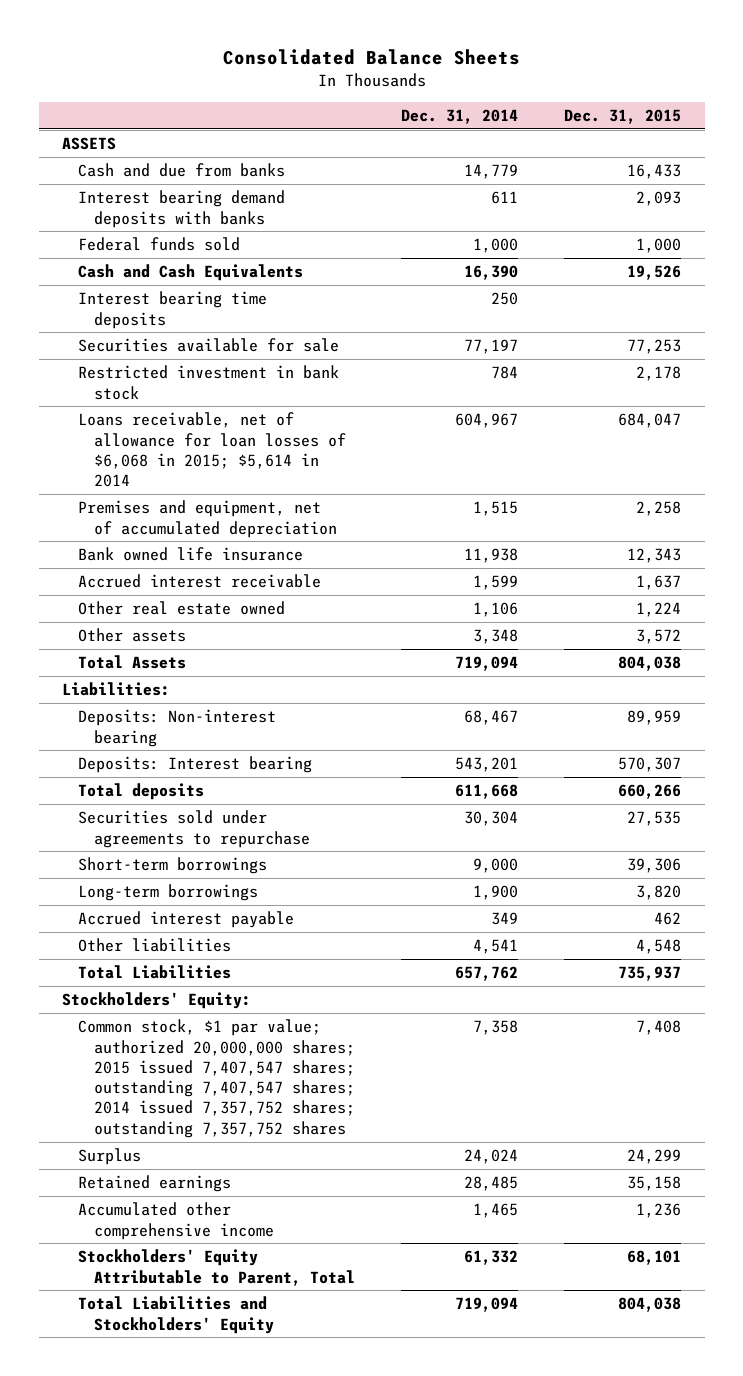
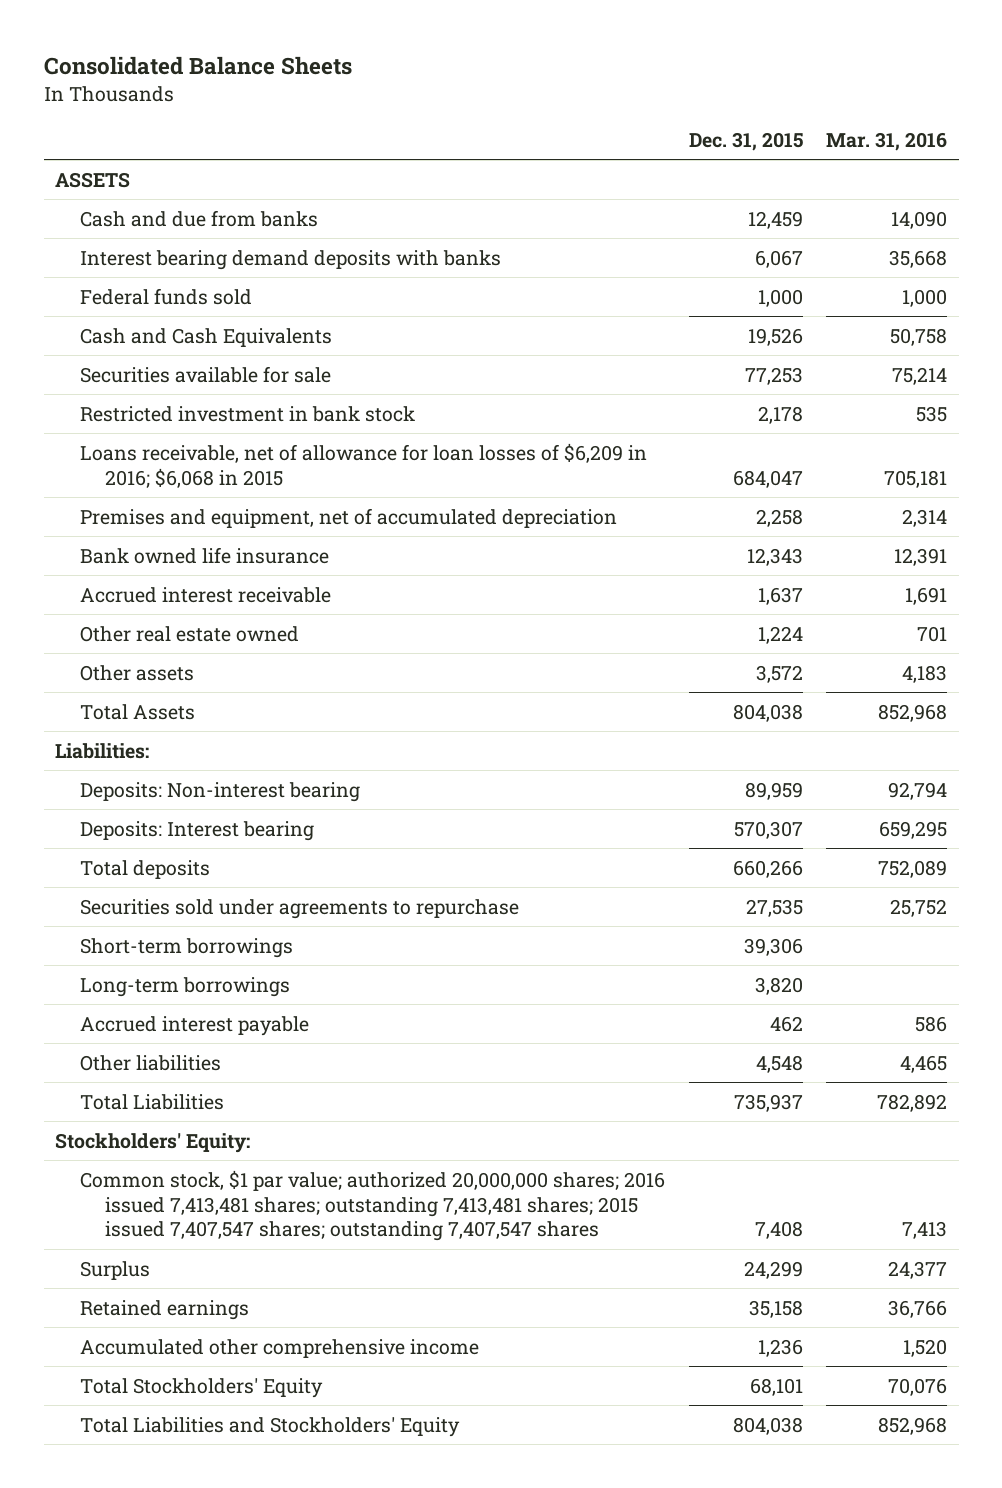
- | Dec. 31, 2014 | Dec. 31, 2015
+ | Dec. 31, 2015 | Mar. 31, 2016
- Cash and due from banks | 14,779 | 16,433
- Interest bearing demand deposits with banks | 611 | 2,093
+ Cash and due from banks | 12,459 | 14,090
+ Interest bearing demand deposits with banks | 6,067 | 35,668
- Interest bearing time deposits | 250 |
- Loans receivable, net of allowance for loan losses of $6,068 in 2015; $5,614 in 2014 | 604,967 | 684,047
+ Loans receivable, net of allowance for loan losses of $6,209 in 2016; $6,068 in 2015 | 684,047 | 705,181
- Common stock, $1 par value; authorized 20,000,000 shares; 2015 issued 7,407,547 shares; outstanding 7,407,547 shares; 2014 issued 7,357,752 shares; outstanding 7,357,752 shares | 7,358 | 7,408
+ Common stock, $1 par value; authorized 20,000,000 shares; 2016 issued 7,413,481 shares; outstanding 7,413,481 shares; 2015 issued 7,407,547 shares; outstanding 7,407,547 shares | 7,408 | 7,413
- Stockholders' Equity Attributable to Parent, Total | 61,332 | 68,101
+ Total Stockholders' Equity | 68,101 | 70,076

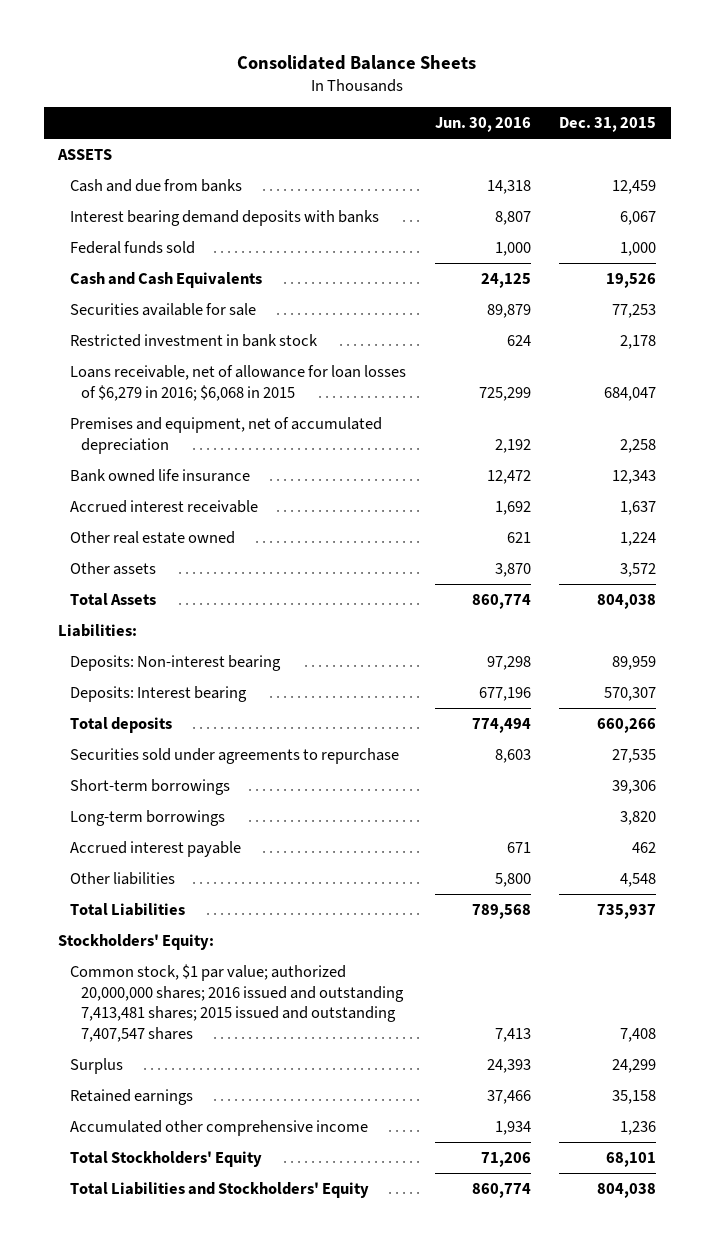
- | Dec. 31, 2015 | Mar. 31, 2016
+ | Jun. 30, 2016 | Dec. 31, 2015
- Loans receivable, net of allowance for loan losses of $6,209 in 2016; $6,068 in 2015 | 684,047 | 705,181
+ Loans receivable, net of allowance for loan losses of $6,279 in 2016; $6,068 in 2015 | 725,299 | 684,047
- Common stock, $1 par value; authorized 20,000,000 shares; 2016 issued 7,413,481 shares; outstanding 7,413,481 shares; 2015 issued 7,407,547 shares; outstanding 7,407,547 shares | 7,408 | 7,413
+ Common stock, $1 par value; authorized 20,000,000 shares; 2016 issued and outstanding 7,413,481 shares; 2015 issued and outstanding 7,407,547 shares | 7,413 | 7,408

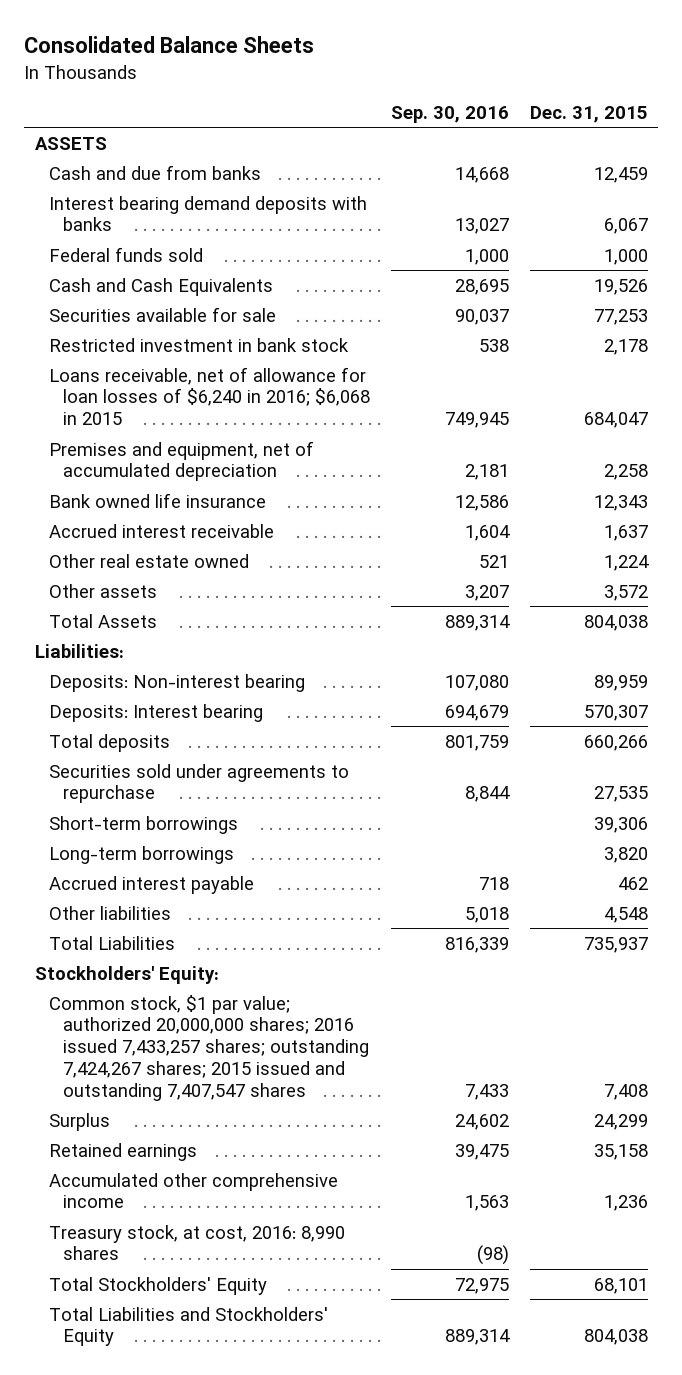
- | Jun. 30, 2016 | Dec. 31, 2015
+ | Sep. 30, 2016 | Dec. 31, 2015
- Loans receivable, net of allowance for loan losses of $6,279 in 2016; $6,068 in 2015 | 725,299 | 684,047
+ Loans receivable, net of allowance for loan losses of $6,240 in 2016; $6,068 in 2015 | 749,945 | 684,047
- Common stock, $1 par value; authorized 20,000,000 shares; 2016 issued and outstanding 7,413,481 shares; 2015 issued and outstanding 7,407,547 shares | 7,413 | 7,408
+ Common stock, $1 par value; authorized 20,000,000 shares; 2016 issued 7,433,257 shares; outstanding 7,424,267 shares; 2015 issued and outstanding 7,407,547 shares | 7,433 | 7,408
+ Treasury stock, at cost, 2016: 8,990 shares | (98) |

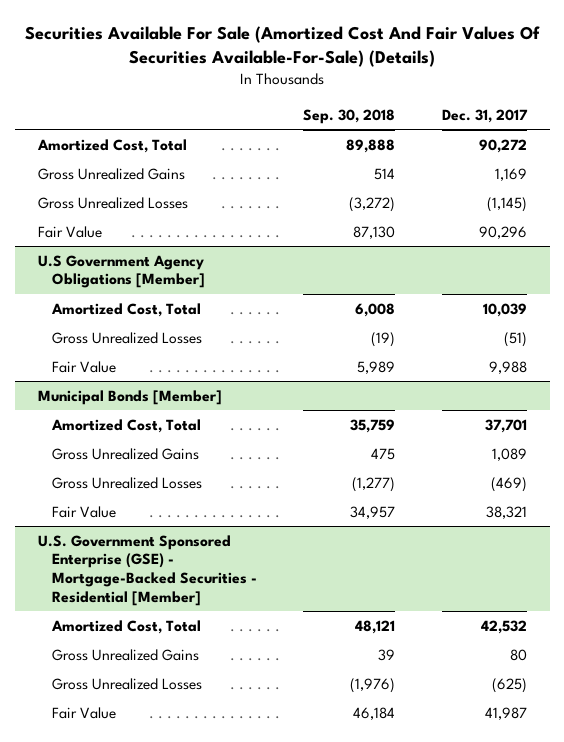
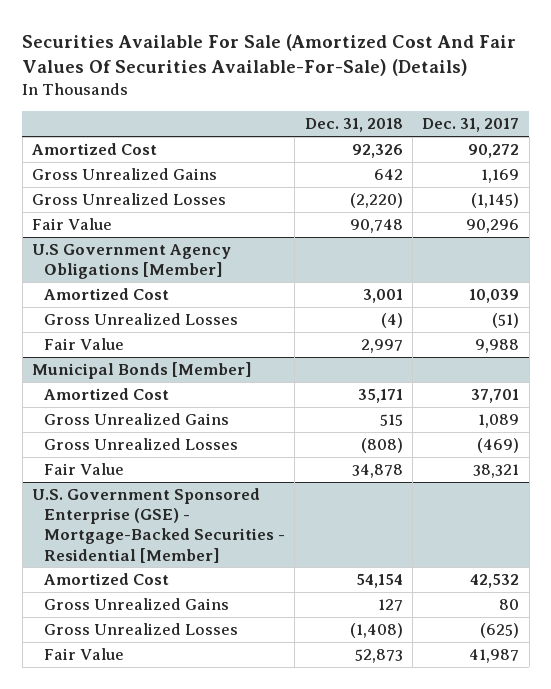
- | Sep. 30, 2018 | Dec. 31, 2017
+ | Dec. 31, 2018 | Dec. 31, 2017
- Amortized Cost, Total | 89,888 | 90,272
+ Amortized Cost | 92,326 | 90,272
@ U.S Government Agency Obligations [Member]
- Amortized Cost, Total | 6,008 | 10,039
+ Amortized Cost | 3,001 | 10,039
@ Municipal Bonds [Member]
- Amortized Cost, Total | 35,759 | 37,701
+ Amortized Cost | 35,171 | 37,701
@ U.S. Government Sponsored Enterprise (GSE) - Mortgage-Backed Securities - Residential [Member]
- Amortized Cost, Total | 48,121 | 42,532
+ Amortized Cost | 54,154 | 42,532

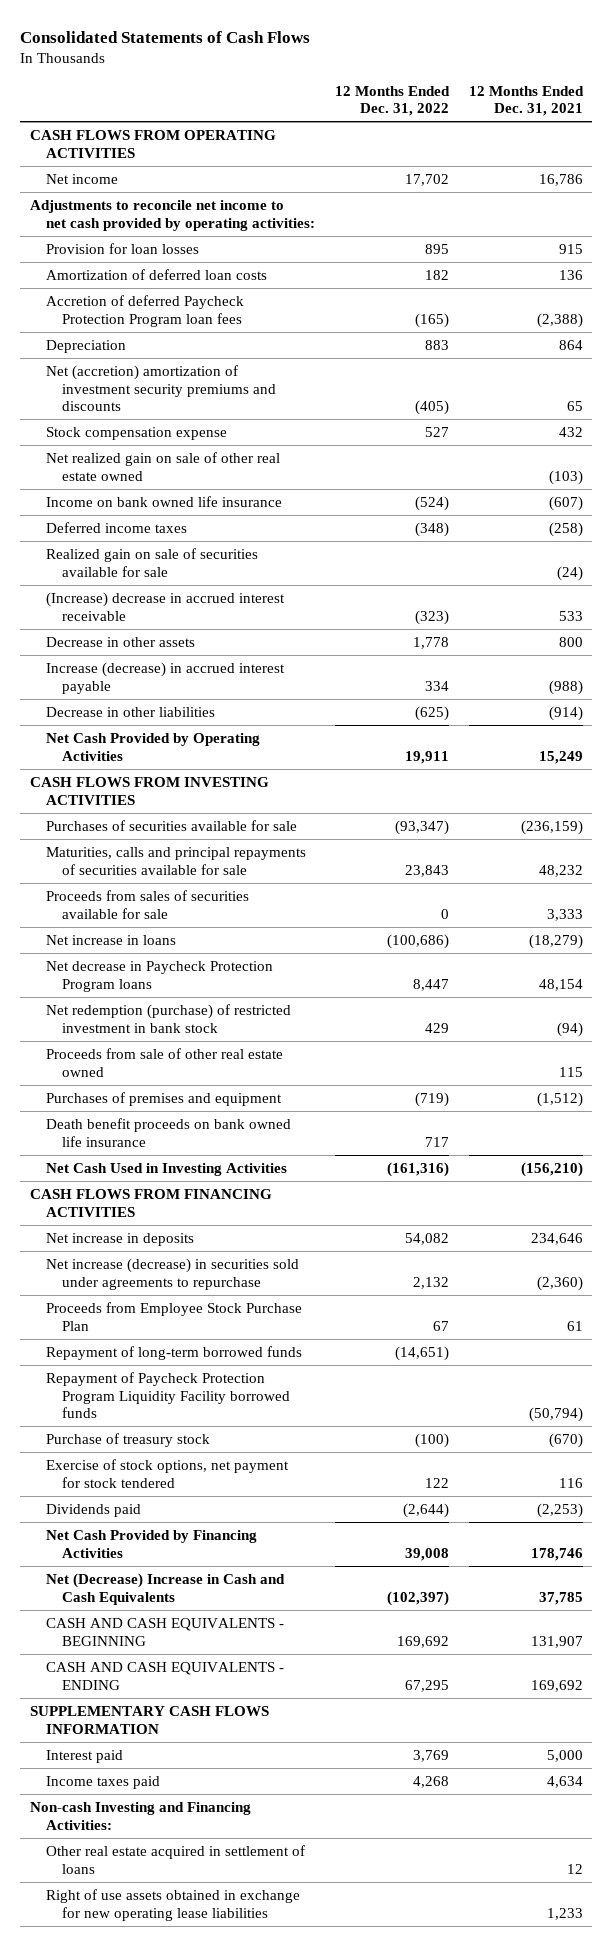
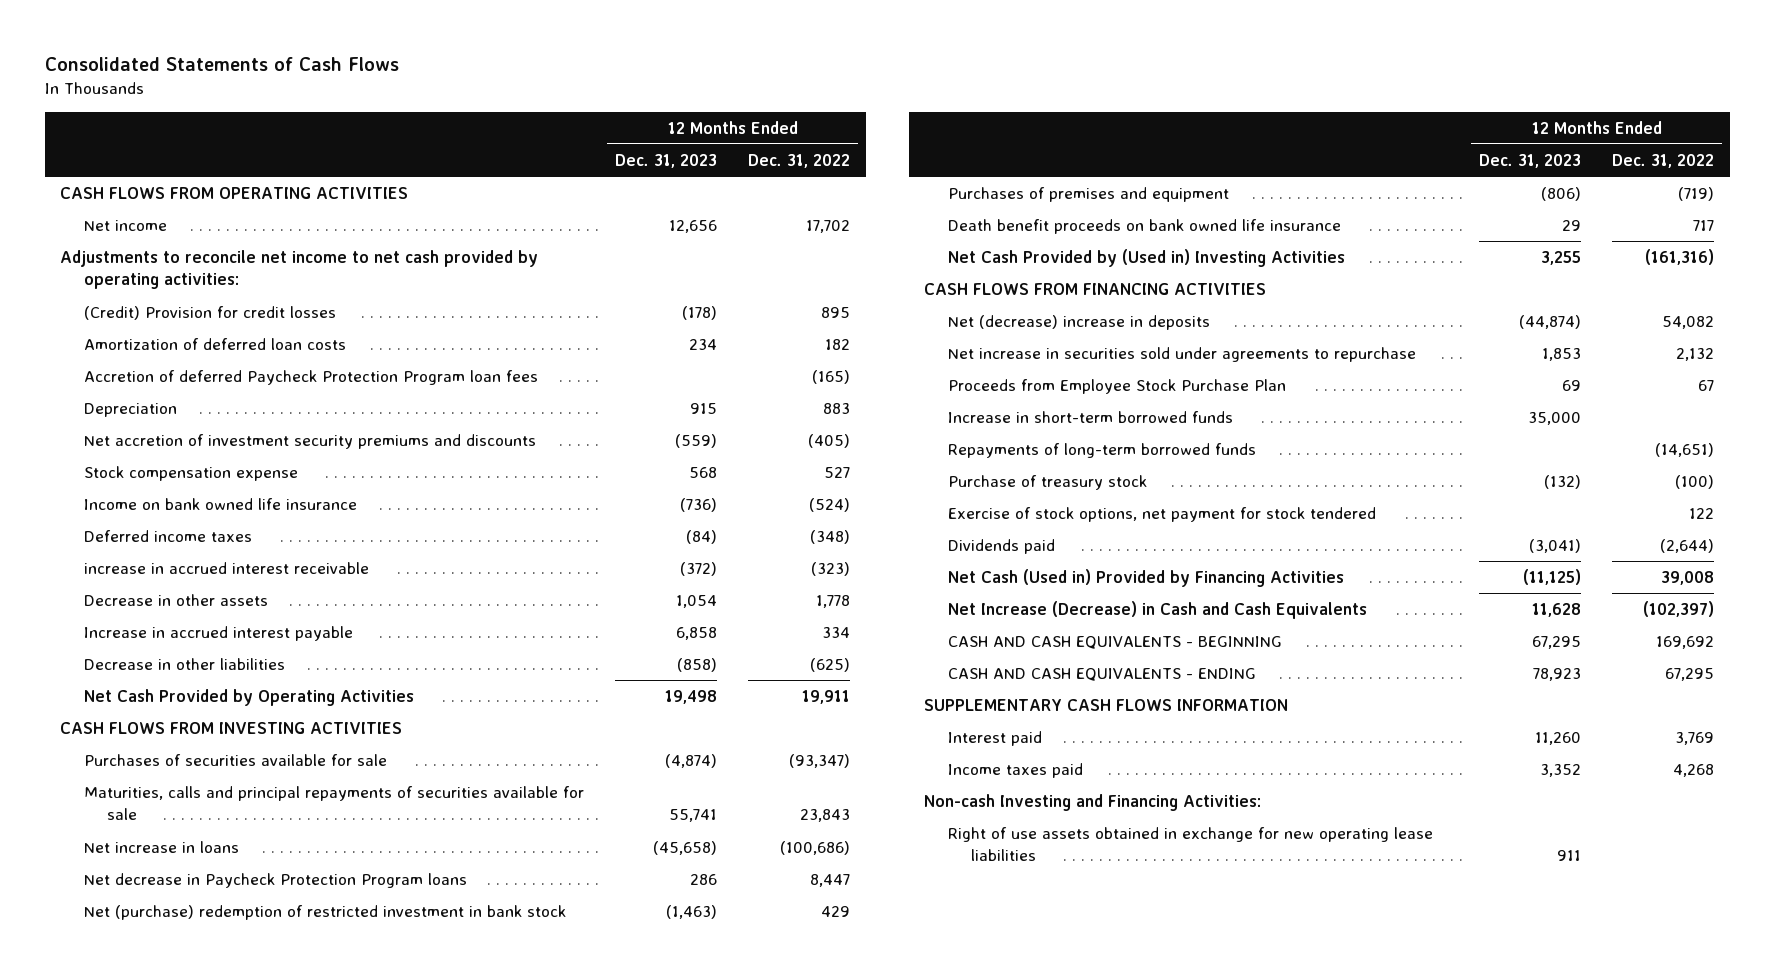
- | 12 Months Ended Dec. 31, 2022 | 12 Months Ended Dec. 31, 2021
+ | 12 Months Ended Dec. 31, 2023 | 12 Months Ended Dec. 31, 2022
- Provision for loan losses | 895 | 915
+ (Credit) Provision for credit losses | (178) | 895
- Net (accretion) amortization of investment security premiums and discounts | (405) | 65
+ Net accretion of investment security premiums and discounts | (559) | (405)
- Net realized gain on sale of other real estate owned | | (103)
- Realized gain on sale of securities available for sale | | (24)
- (Increase) decrease in accrued interest receivable | (323) | 533
+ increase in accrued interest receivable | (372) | (323)
- Increase (decrease) in accrued interest payable | 334 | (988)
+ Increase in accrued interest payable | 6,858 | 334
- Proceeds from sales of securities available for sale | 0 | 3,333
- Net redemption (purchase) of restricted investment in bank stock | 429 | (94)
- Proceeds from sale of other real estate owned | | 115
+ Net (purchase) redemption of restricted investment in bank stock | (1,463) | 429
- Net Cash Used in Investing Activities | (161,316) | (156,210)
+ Net Cash Provided by (Used in) Investing Activities | 3,255 | (161,316)
- Net increase in deposits | 54,082 | 234,646
- Net increase (decrease) in securities sold under agreements to repurchase | 2,132 | (2,360)
+ Net (decrease) increase in deposits | (44,874) | 54,082
+ Net increase in securities sold under agreements to repurchase | 1,853 | 2,132
- Repayment of long-term borrowed funds | (14,651) |
- Repayment of Paycheck Protection Program Liquidity Facility borrowed funds | | (50,794)
+ Increase in short-term borrowed funds | 35,000 |
+ Repayments of long-term borrowed funds | | (14,651)
- Net Cash Provided by Financing Activities | 39,008 | 178,746
- Net (Decrease) Increase in Cash and Cash Equivalents | (102,397) | 37,785
+ Net Cash (Used in) Provided by Financing Activities | (11,125) | 39,008
+ Net Increase (Decrease) in Cash and Cash Equivalents | 11,628 | (102,397)
- Other real estate acquired in settlement of loans | | 12

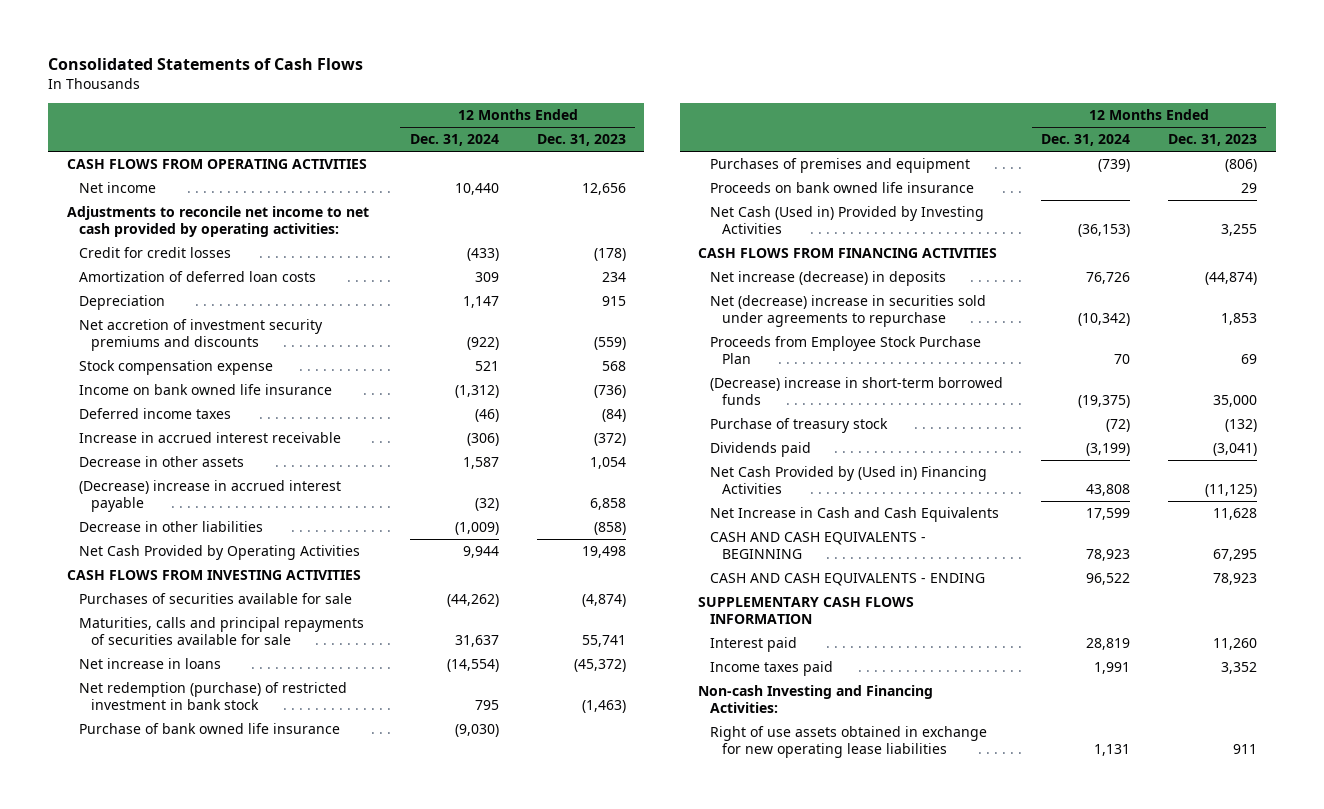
- | 12 Months Ended Dec. 31, 2023 | 12 Months Ended Dec. 31, 2022
+ | 12 Months Ended Dec. 31, 2024 | 12 Months Ended Dec. 31, 2023
- (Credit) Provision for credit losses | (178) | 895
+ Credit for credit losses | (433) | (178)
- Accretion of deferred Paycheck Protection Program loan fees | | (165)
- increase in accrued interest receivable | (372) | (323)
+ Increase in accrued interest receivable | (306) | (372)
- Increase in accrued interest payable | 6,858 | 334
+ (Decrease) increase in accrued interest payable | (32) | 6,858
- Net increase in loans | (45,658) | (100,686)
- Net decrease in Paycheck Protection Program loans | 286 | 8,447
- Net (purchase) redemption of restricted investment in bank stock | (1,463) | 429
+ Net increase in loans | (14,554) | (45,372)
+ Net redemption (purchase) of restricted investment in bank stock | 795 | (1,463)
+ Purchase of bank owned life insurance | (9,030) |
- Death benefit proceeds on bank owned life insurance | 29 | 717
- Net Cash Provided by (Used in) Investing Activities | 3,255 | (161,316)
+ Proceeds on bank owned life insurance | | 29
+ Net Cash (Used in) Provided by Investing Activities | (36,153) | 3,255
- Net (decrease) increase in deposits | (44,874) | 54,082
- Net increase in securities sold under agreements to repurchase | 1,853 | 2,132
+ Net increase (decrease) in deposits | 76,726 | (44,874)
+ Net (decrease) increase in securities sold under agreements to repurchase | (10,342) | 1,853
- Increase in short-term borrowed funds | 35,000 |
- Repayments of long-term borrowed funds | | (14,651)
+ (Decrease) increase in short-term borrowed funds | (19,375) | 35,000
- Exercise of stock options, net payment for stock tendered | | 122
- Net Cash (Used in) Provided by Financing Activities | (11,125) | 39,008
- Net Increase (Decrease) in Cash and Cash Equivalents | 11,628 | (102,397)
+ Net Cash Provided by (Used in) Financing Activities | 43,808 | (11,125)
+ Net Increase in Cash and Cash Equivalents | 17,599 | 11,628

